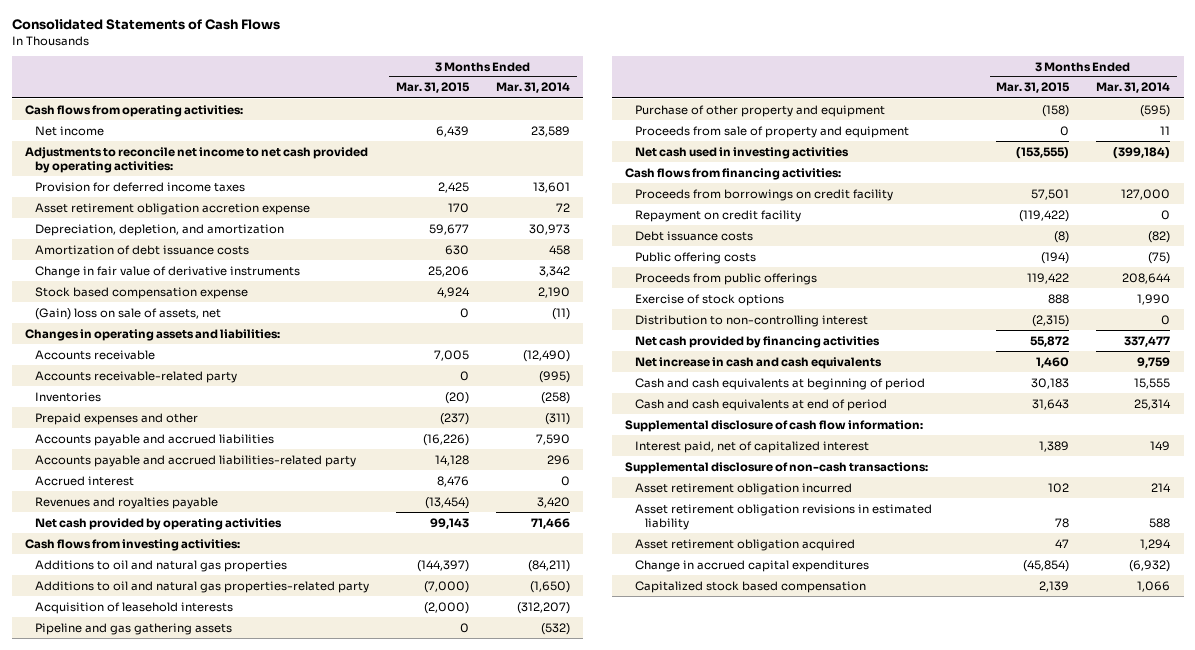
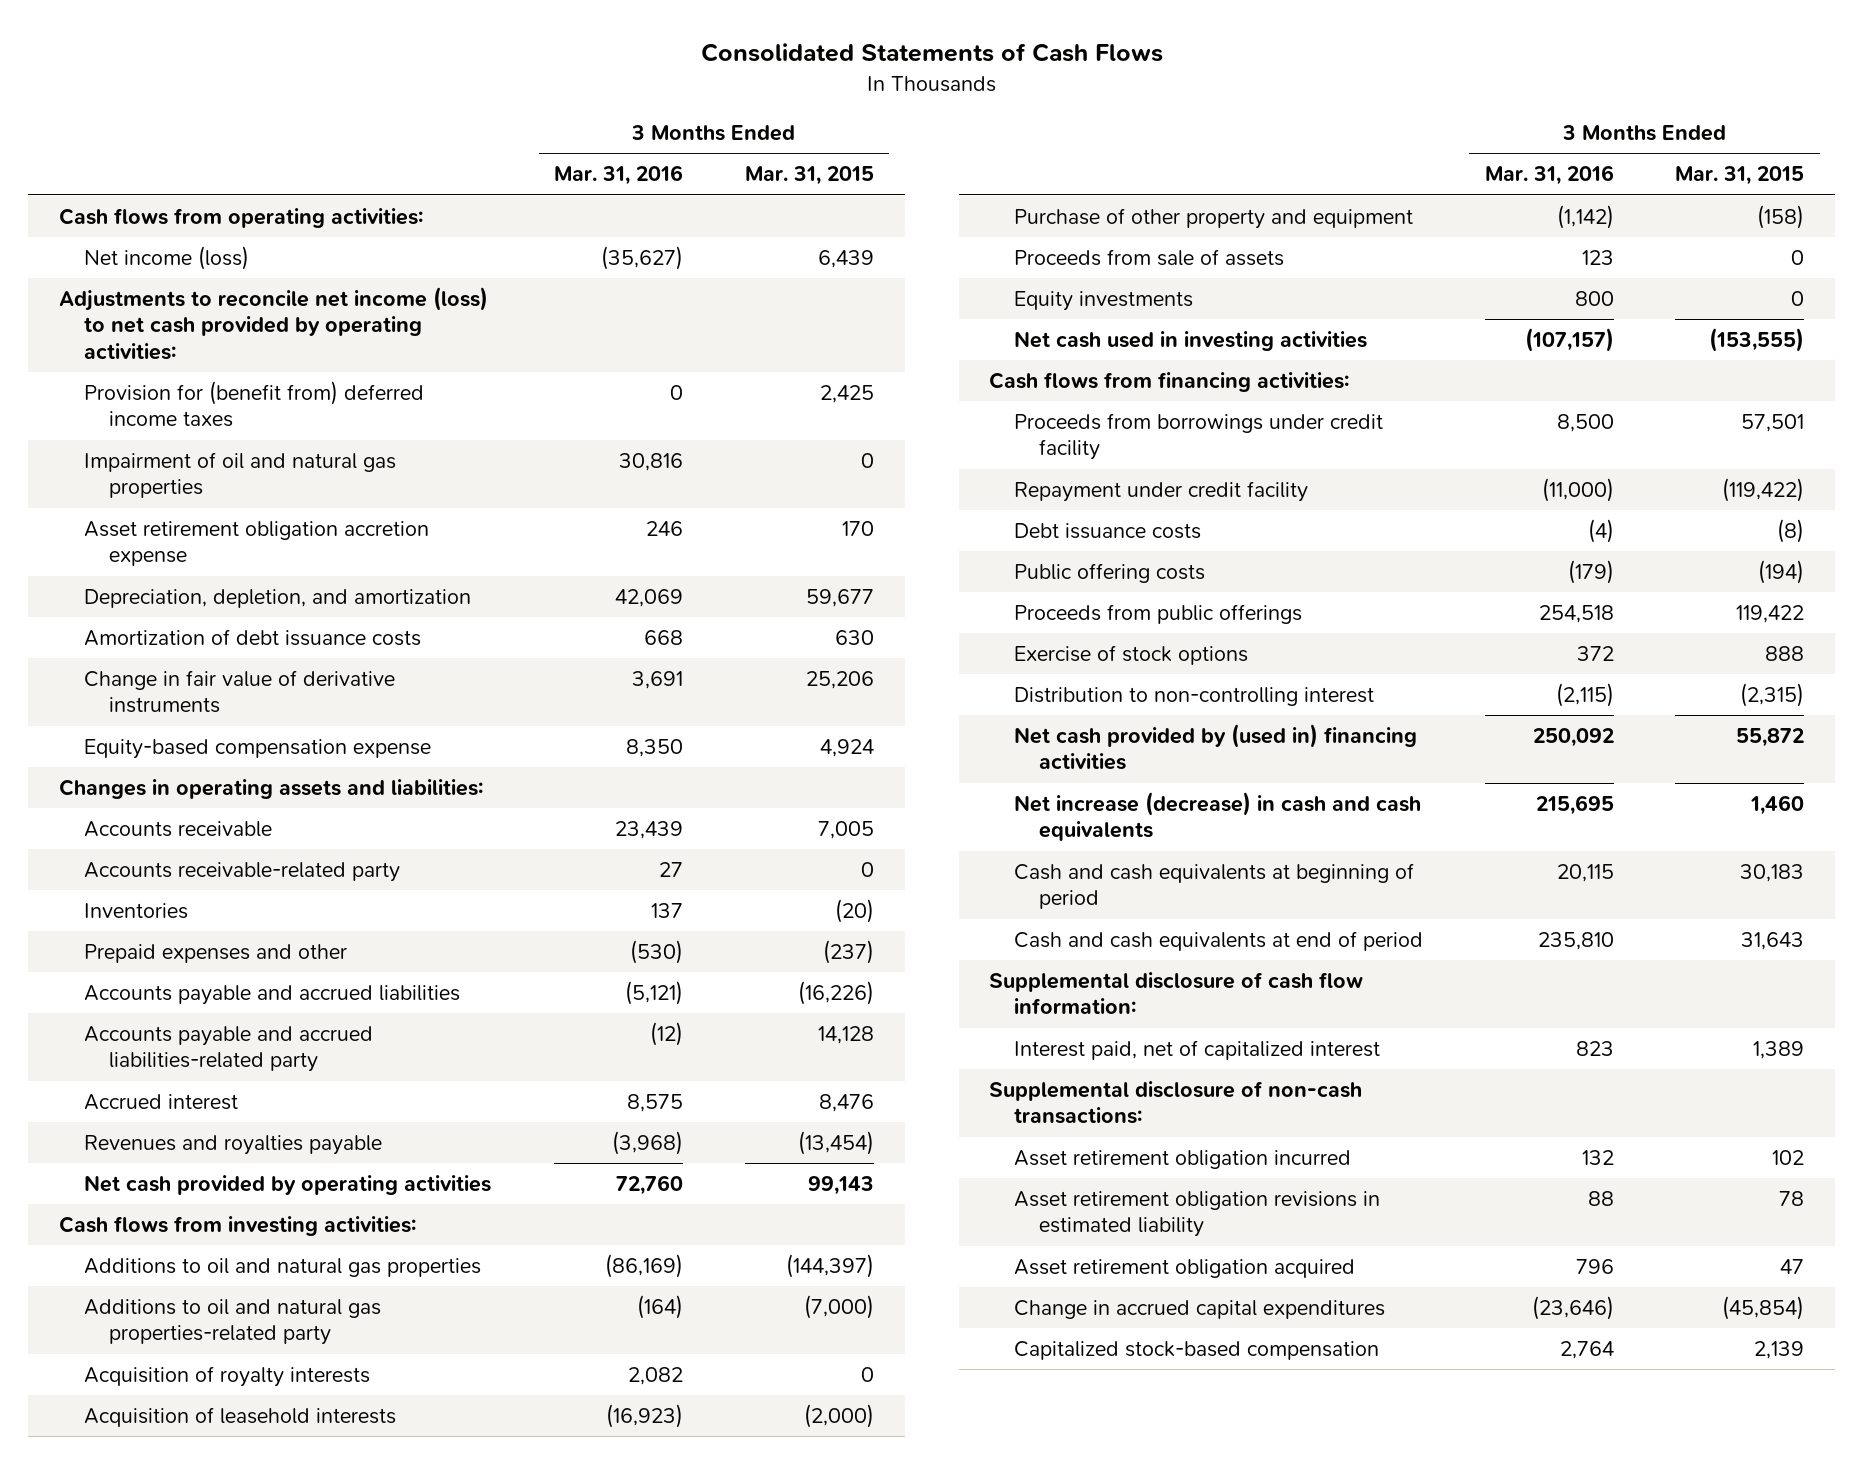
- | 3 Months Ended Mar. 31, 2015 | 3 Months Ended Mar. 31, 2014
+ | 3 Months Ended Mar. 31, 2016 | 3 Months Ended Mar. 31, 2015
- Net income | 6,439 | 23,589
- Adjustments to reconcile net income to net cash provided by operating activities:
- Provision for deferred income taxes | 2,425 | 13,601
+ Net income (loss) | (35,627) | 6,439
+ Adjustments to reconcile net income (loss) to net cash provided by operating activities:
+ Provision for (benefit from) deferred income taxes | 0 | 2,425
+ Impairment of oil and natural gas properties | 30,816 | 0
- Stock based compensation expense | 4,924 | 2,190
- (Gain) loss on sale of assets, net | 0 | (11)
+ Equity-based compensation expense | 8,350 | 4,924
+ Acquisition of royalty interests | 2,082 | 0
- Pipeline and gas gathering assets | 0 | (532)
- Proceeds from sale of property and equipment | 0 | 11
+ Proceeds from sale of assets | 123 | 0
+ Equity investments | 800 | 0
- Proceeds from borrowings on credit facility | 57,501 | 127,000
- Repayment on credit facility | (119,422) | 0
+ Proceeds from borrowings under credit facility | 8,500 | 57,501
+ Repayment under credit facility | (11,000) | (119,422)
- Net cash provided by financing activities | 55,872 | 337,477
- Net increase in cash and cash equivalents | 1,460 | 9,759
+ Net cash provided by (used in) financing activities | 250,092 | 55,872
+ Net increase (decrease) in cash and cash equivalents | 215,695 | 1,460
- Capitalized stock based compensation | 2,139 | 1,066
+ Capitalized stock-based compensation | 2,764 | 2,139

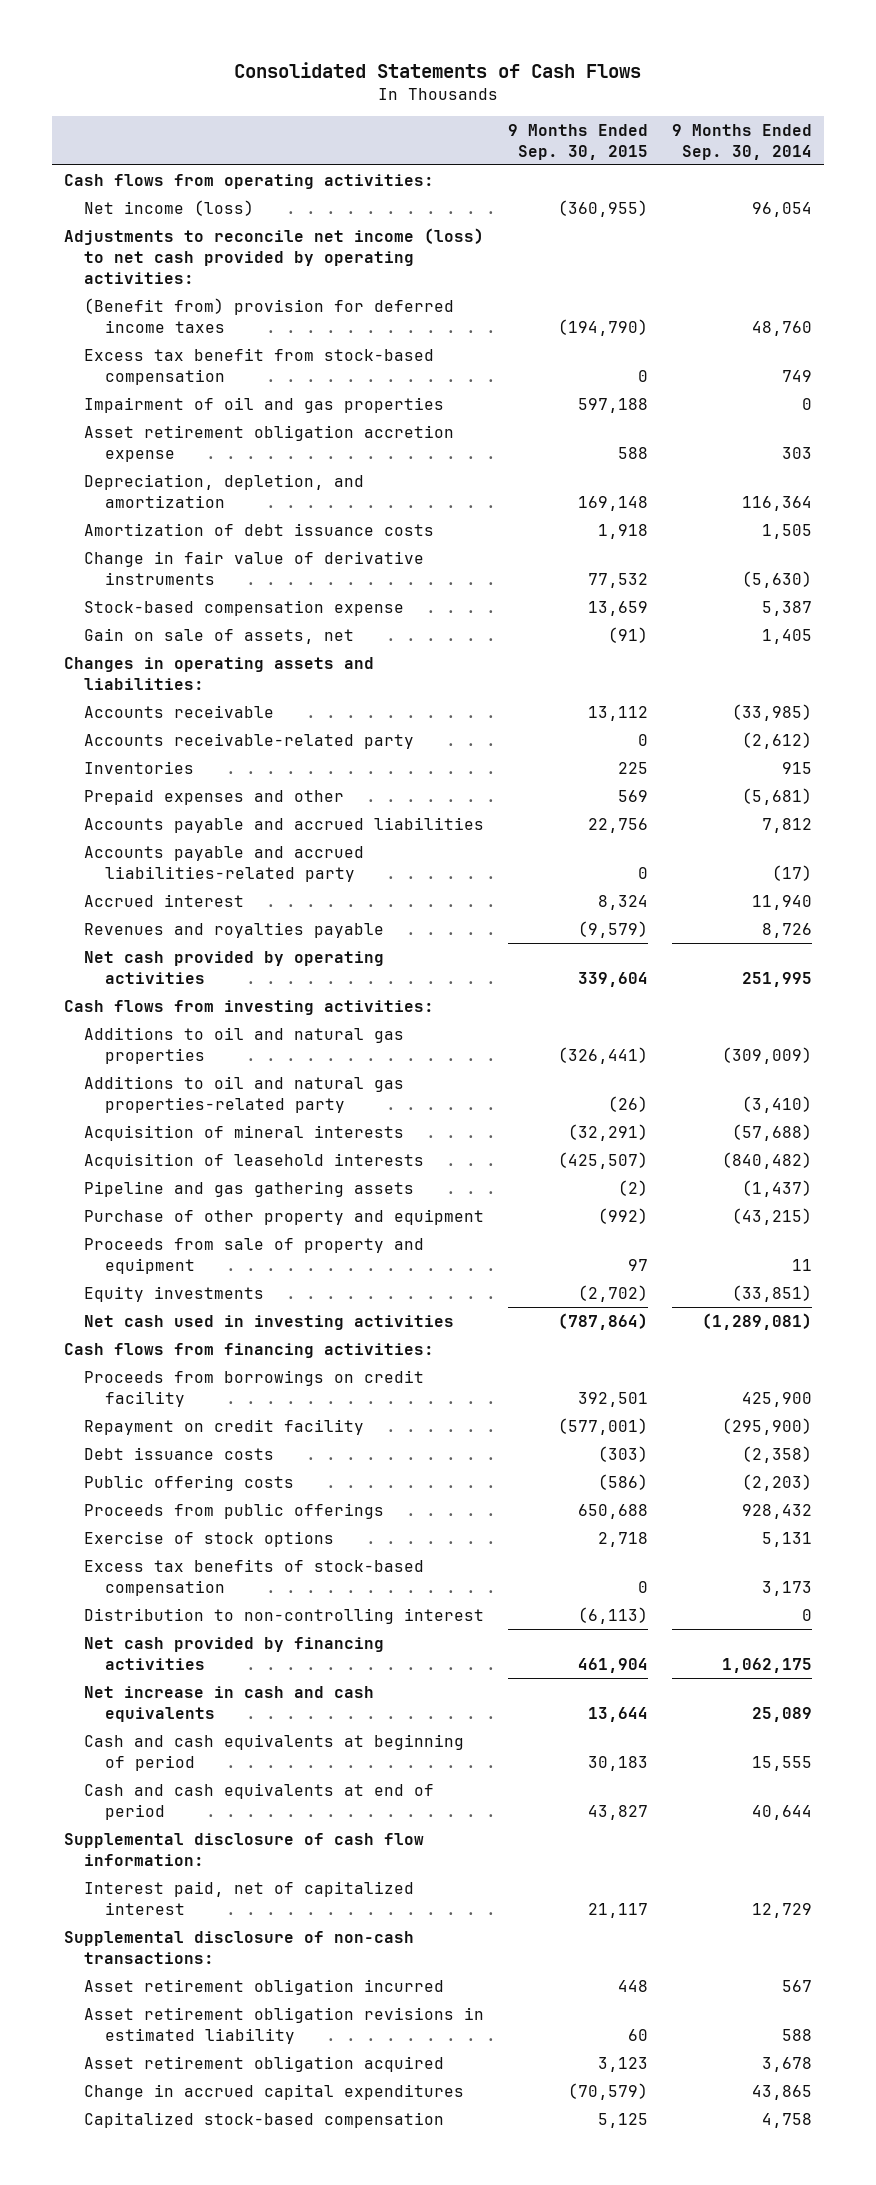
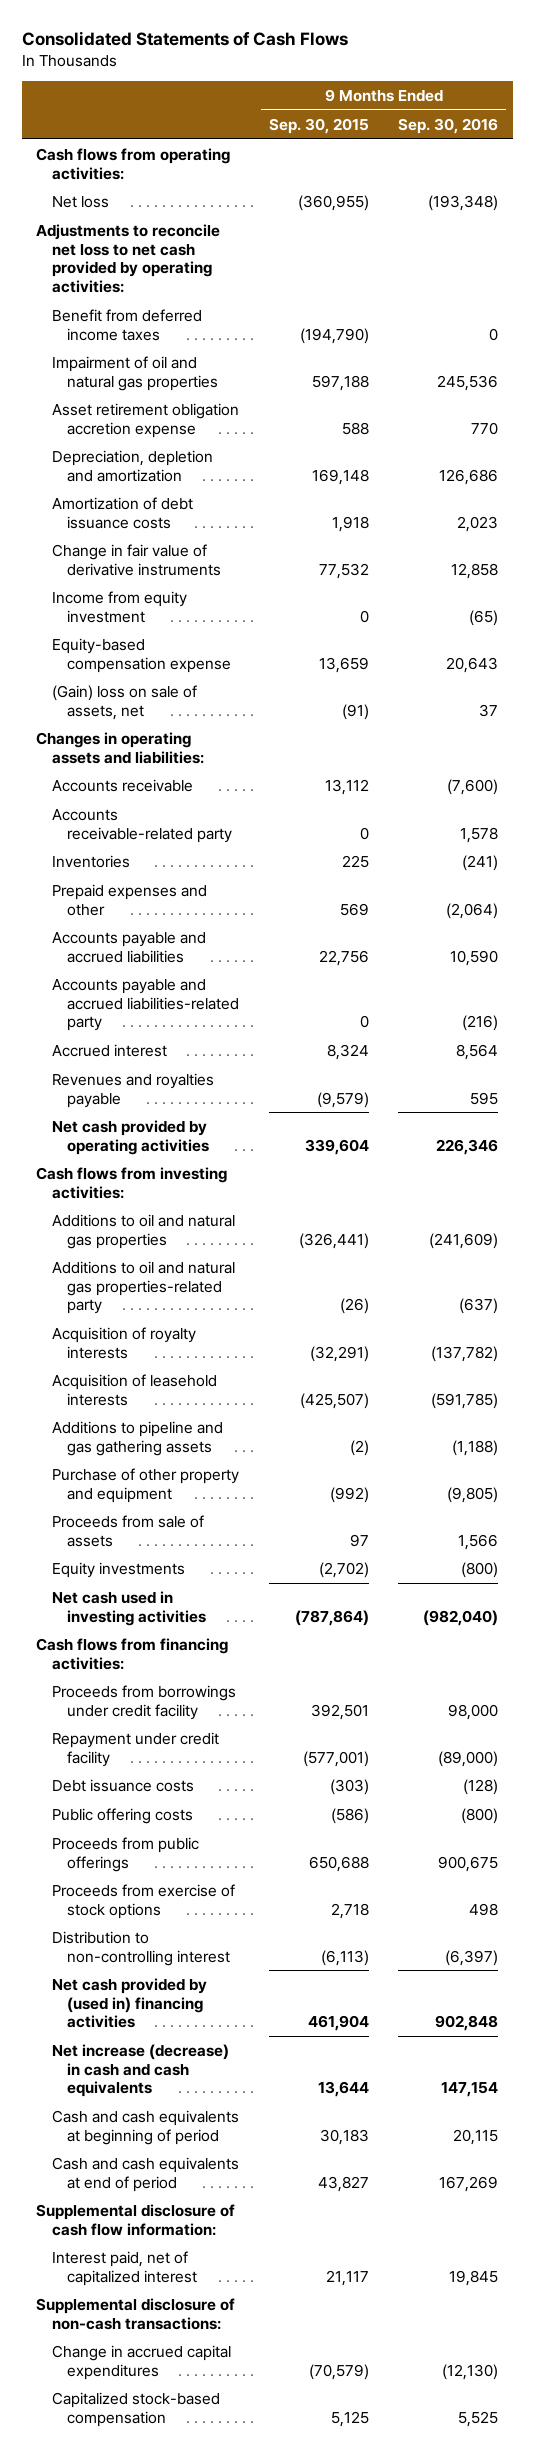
- | 9 Months Ended Sep. 30, 2015 | 9 Months Ended Sep. 30, 2014
+ | 9 Months Ended Sep. 30, 2015 | 9 Months Ended Sep. 30, 2016
- Net income (loss) | (360,955) | 96,054
- Adjustments to reconcile net income (loss) to net cash provided by operating activities:
- (Benefit from) provision for deferred income taxes | (194,790) | 48,760
- Excess tax benefit from stock-based compensation | 0 | 749
- Impairment of oil and gas properties | 597,188 | 0
+ Net loss | (360,955) | (193,348)
+ Adjustments to reconcile net loss to net cash provided by operating activities:
+ Benefit from deferred income taxes | (194,790) | 0
+ Impairment of oil and natural gas properties | 597,188 | 245,536
- Depreciation, depletion, and amortization | 169,148 | 116,364
+ Depreciation, depletion and amortization | 169,148 | 126,686
- Stock-based compensation expense | 13,659 | 5,387
- Gain on sale of assets, net | (91) | 1,405
+ Income from equity investment | 0 | (65)
+ Equity-based compensation expense | 13,659 | 20,643
+ (Gain) loss on sale of assets, net | (91) | 37
- Acquisition of mineral interests | (32,291) | (57,688)
+ Acquisition of royalty interests | (32,291) | (137,782)
- Pipeline and gas gathering assets | (2) | (1,437)
+ Additions to pipeline and gas gathering assets | (2) | (1,188)
- Proceeds from sale of property and equipment | 97 | 11
+ Proceeds from sale of assets | 97 | 1,566
- Proceeds from borrowings on credit facility | 392,501 | 425,900
- Repayment on credit facility | (577,001) | (295,900)
+ Proceeds from borrowings under credit facility | 392,501 | 98,000
+ Repayment under credit facility | (577,001) | (89,000)
- Exercise of stock options | 2,718 | 5,131
- Excess tax benefits of stock-based compensation | 0 | 3,173
+ Proceeds from exercise of stock options | 2,718 | 498
- Net cash provided by financing activities | 461,904 | 1,062,175
- Net increase in cash and cash equivalents | 13,644 | 25,089
+ Net cash provided by (used in) financing activities | 461,904 | 902,848
+ Net increase (decrease) in cash and cash equivalents | 13,644 | 147,154
- Asset retirement obligation incurred | 448 | 567
- Asset retirement obligation revisions in estimated liability | 60 | 588
- Asset retirement obligation acquired | 3,123 | 3,678

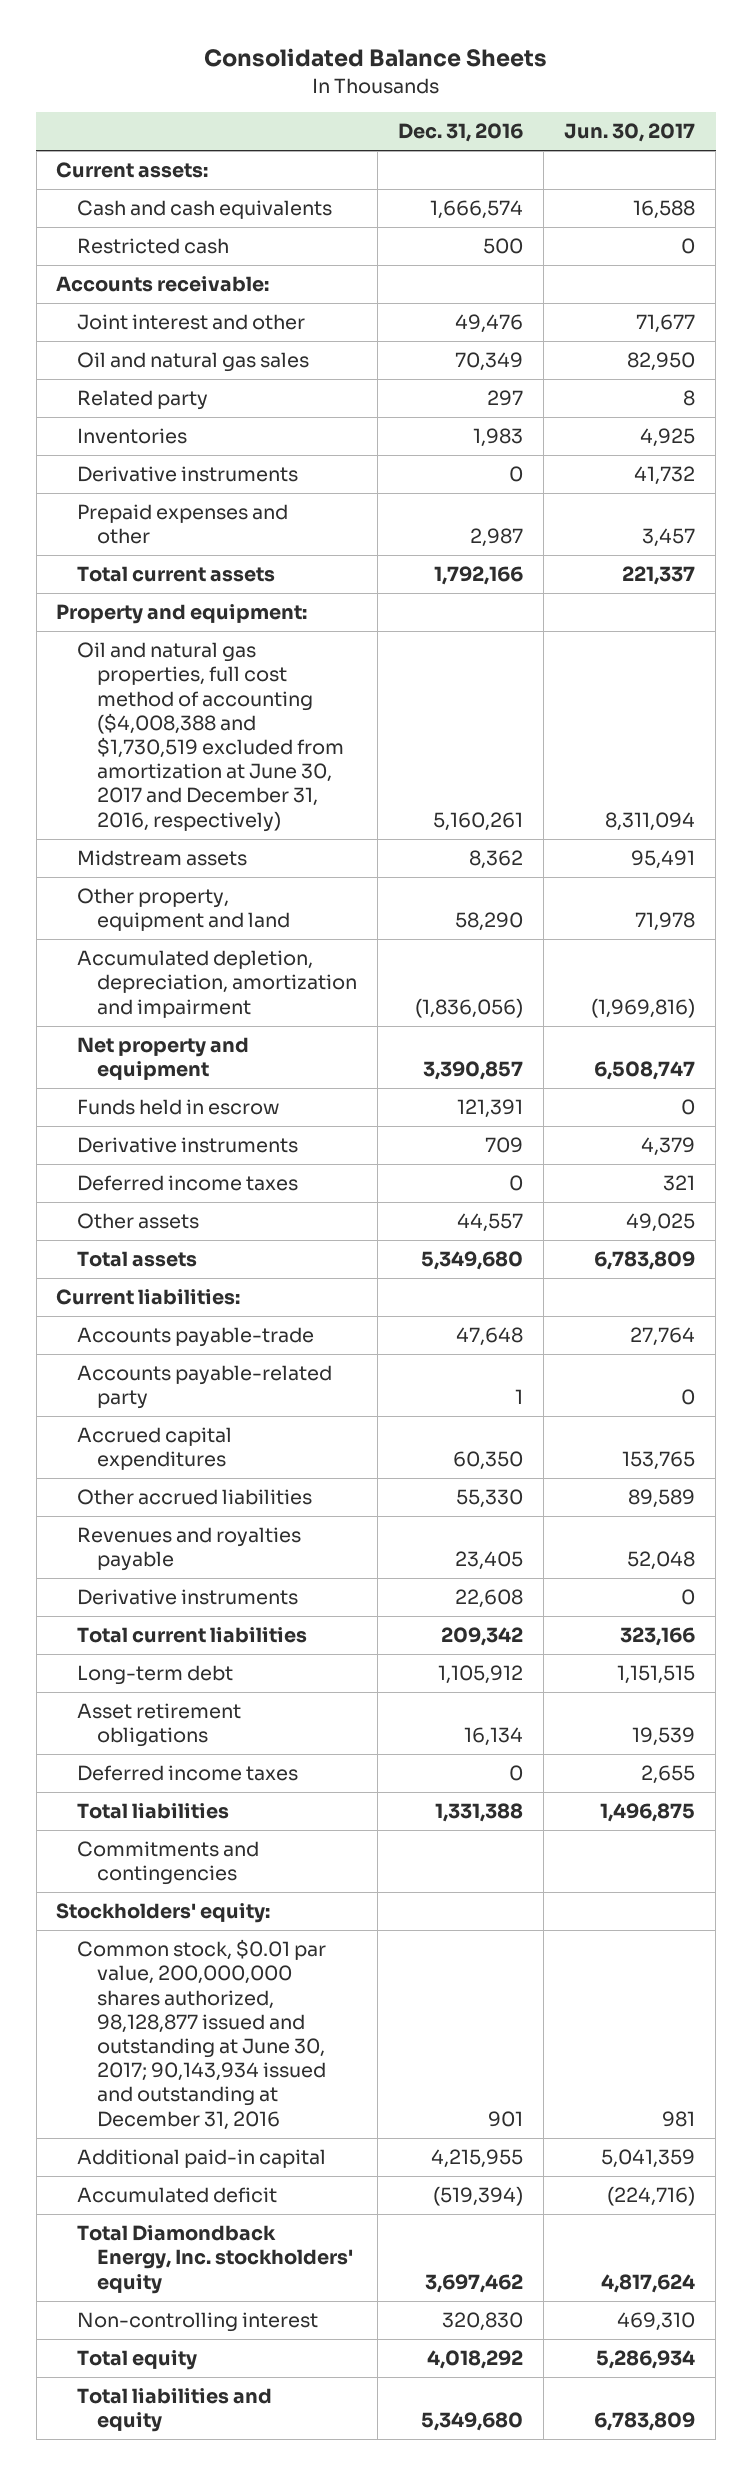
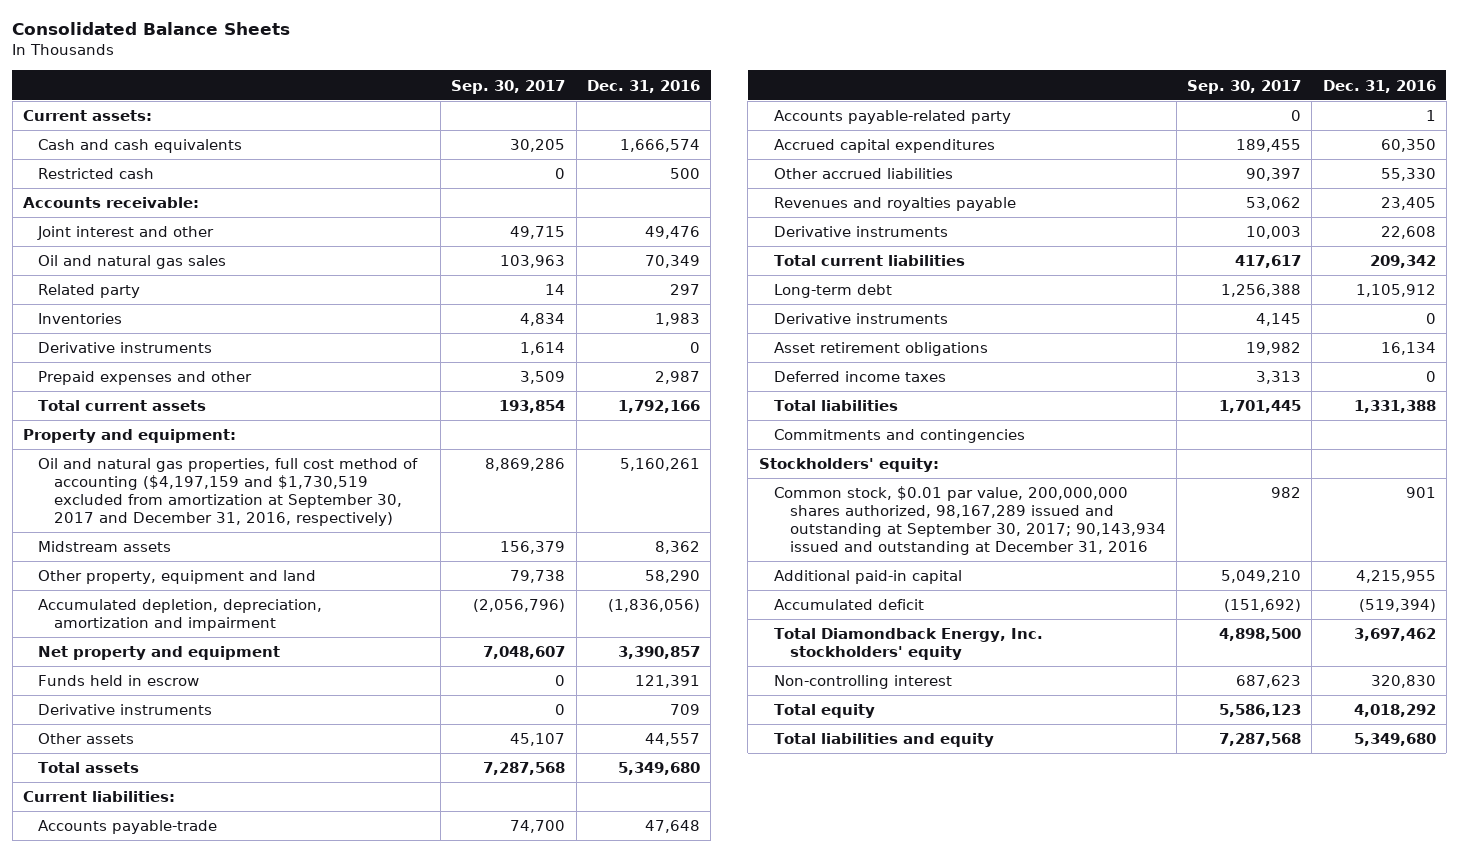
- | Dec. 31, 2016 | Jun. 30, 2017
+ | Sep. 30, 2017 | Dec. 31, 2016
- Oil and natural gas properties, full cost method of accounting ($4,008,388 and $1,730,519 excluded from amortization at June 30, 2017 and December 31, 2016, respectively) | 5,160,261 | 8,311,094
+ Oil and natural gas properties, full cost method of accounting ($4,197,159 and $1,730,519 excluded from amortization at September 30, 2017 and December 31, 2016, respectively) | 8,869,286 | 5,160,261
- Deferred income taxes | 0 | 321
+ Derivative instruments | 4,145 | 0
- Common stock, $0.01 par value, 200,000,000 shares authorized, 98,128,877 issued and outstanding at June 30, 2017; 90,143,934 issued and outstanding at December 31, 2016 | 901 | 981
+ Common stock, $0.01 par value, 200,000,000 shares authorized, 98,167,289 issued and outstanding at September 30, 2017; 90,143,934 issued and outstanding at December 31, 2016 | 982 | 901

